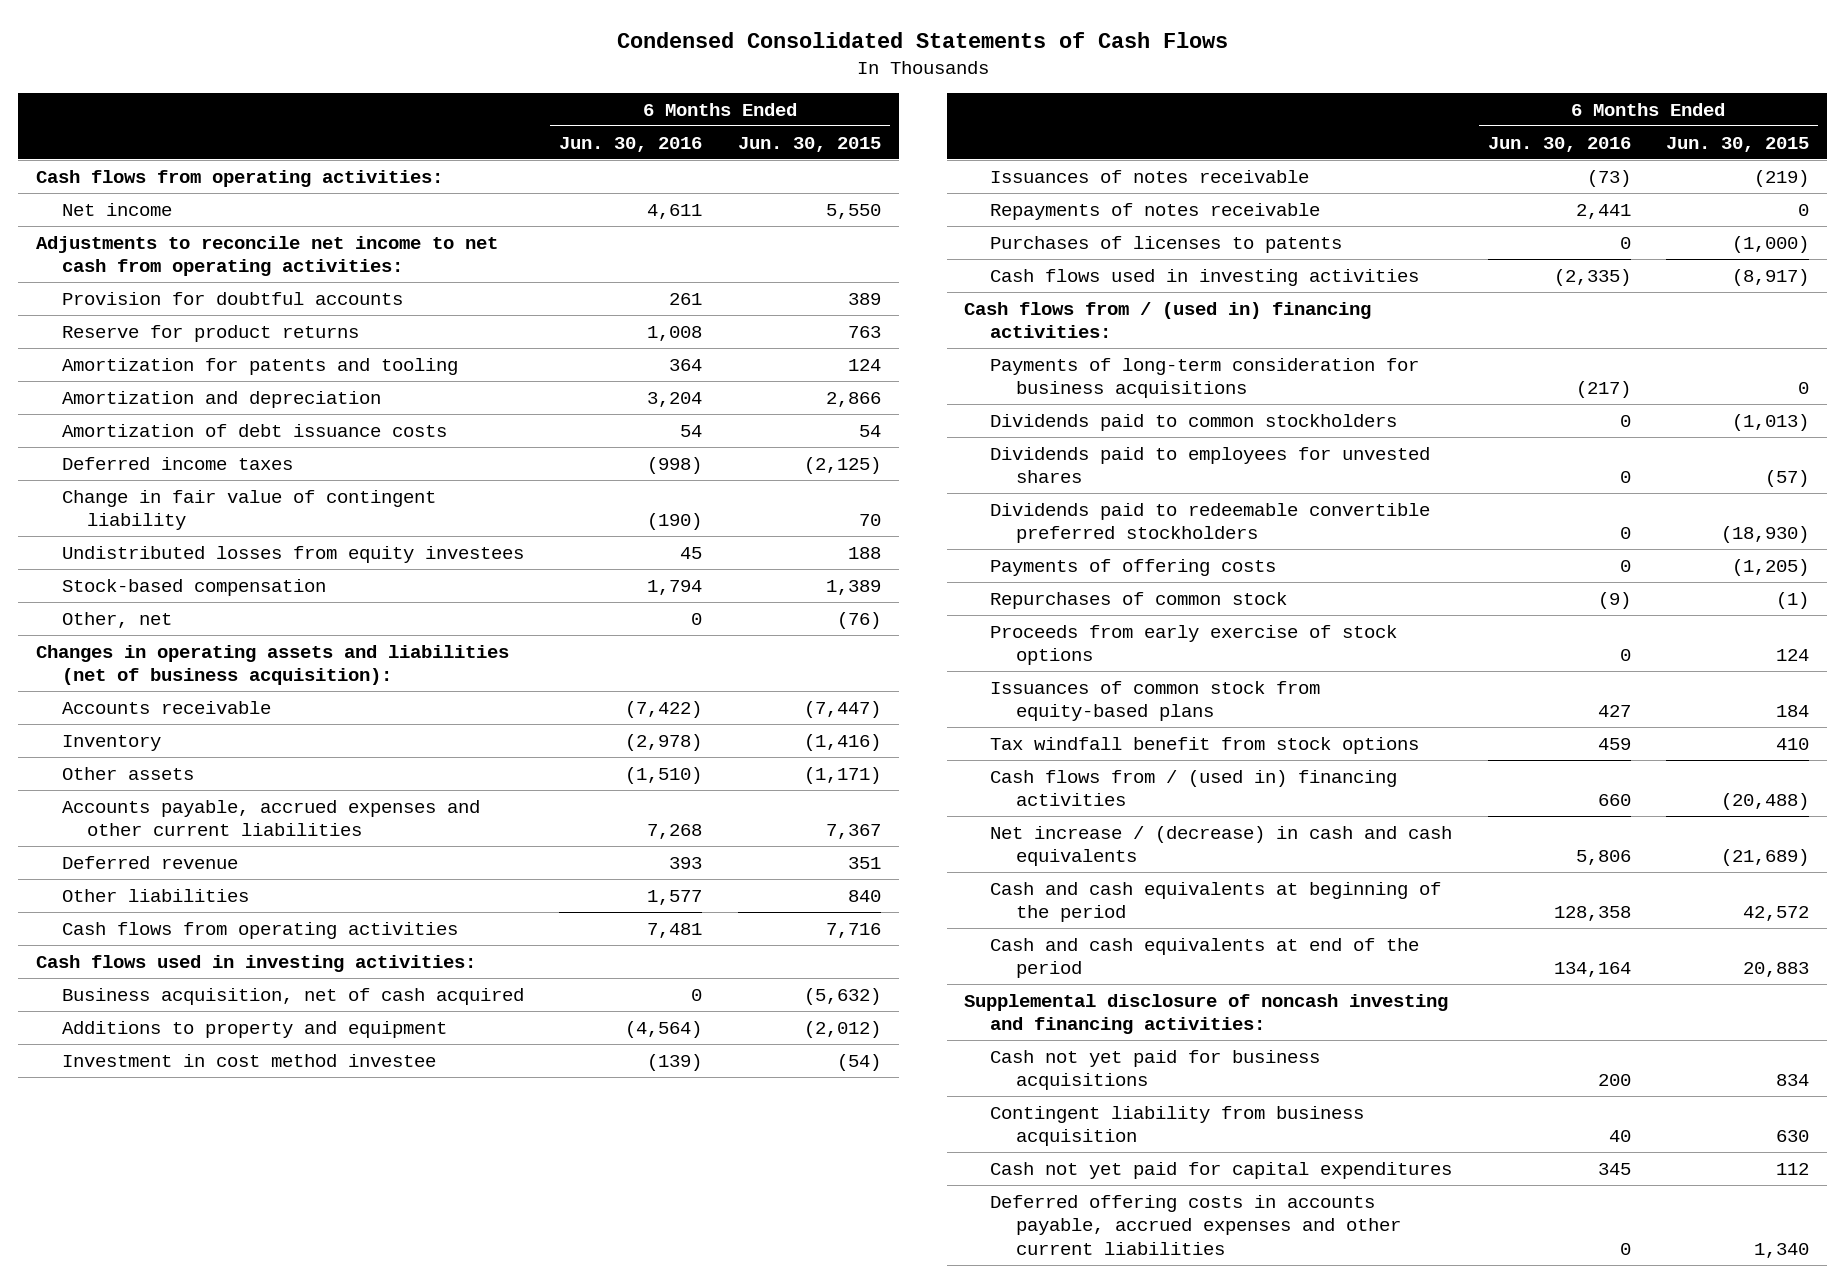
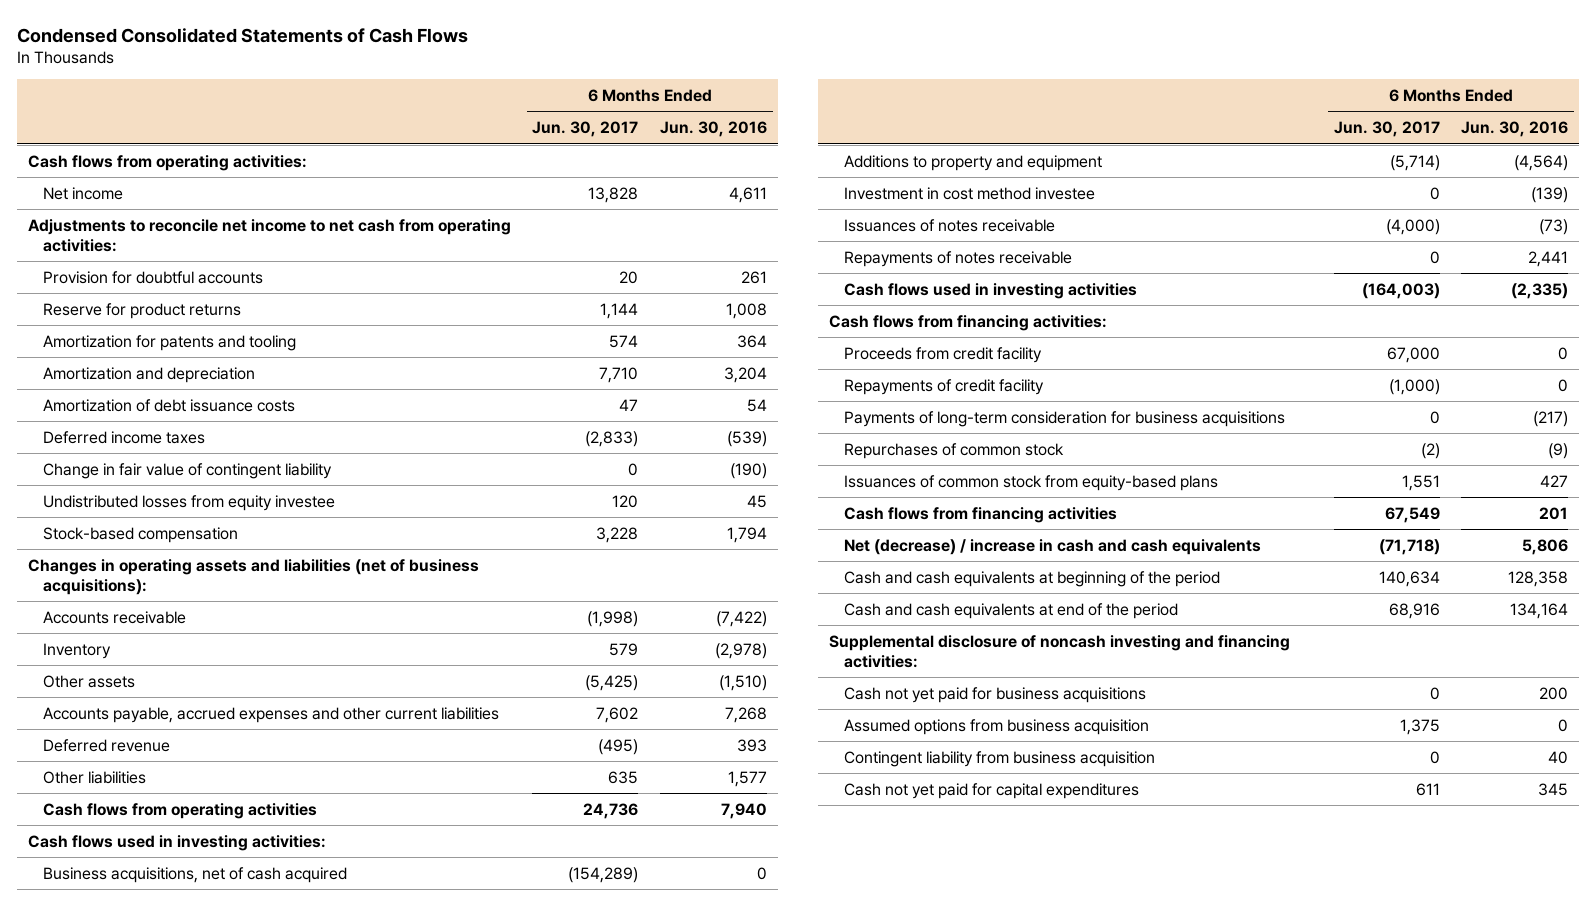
- | 6 Months Ended Jun. 30, 2016 | 6 Months Ended Jun. 30, 2015
+ | 6 Months Ended Jun. 30, 2017 | 6 Months Ended Jun. 30, 2016
- Deferred income taxes | (998) | (2,125)
+ Deferred income taxes | (2,833) | (539)
- Undistributed losses from equity investees | 45 | 188
+ Undistributed losses from equity investee | 120 | 45
- Other, net | 0 | (76)
- Changes in operating assets and liabilities (net of business acquisition):
+ Changes in operating assets and liabilities (net of business acquisitions):
- Cash flows from operating activities | 7,481 | 7,716
+ Cash flows from operating activities | 24,736 | 7,940
- Business acquisition, net of cash acquired | 0 | (5,632)
+ Business acquisitions, net of cash acquired | (154,289) | 0
- Purchases of licenses to patents | 0 | (1,000)
- Cash flows from / (used in) financing activities:
+ Cash flows from financing activities:
+ Proceeds from credit facility | 67,000 | 0
+ Repayments of credit facility | (1,000) | 0
- Dividends paid to common stockholders | 0 | (1,013)
- Dividends paid to employees for unvested shares | 0 | (57)
- Dividends paid to redeemable convertible preferred stockholders | 0 | (18,930)
- Payments of offering costs | 0 | (1,205)
- Proceeds from early exercise of stock options | 0 | 124
- Tax windfall benefit from stock options | 459 | 410
- Cash flows from / (used in) financing activities | 660 | (20,488)
- Net increase / (decrease) in cash and cash equivalents | 5,806 | (21,689)
+ Cash flows from financing activities | 67,549 | 201
+ Net (decrease) / increase in cash and cash equivalents | (71,718) | 5,806
+ Assumed options from business acquisition | 1,375 | 0
- Deferred offering costs in accounts payable, accrued expenses and other current liabilities | 0 | 1,340

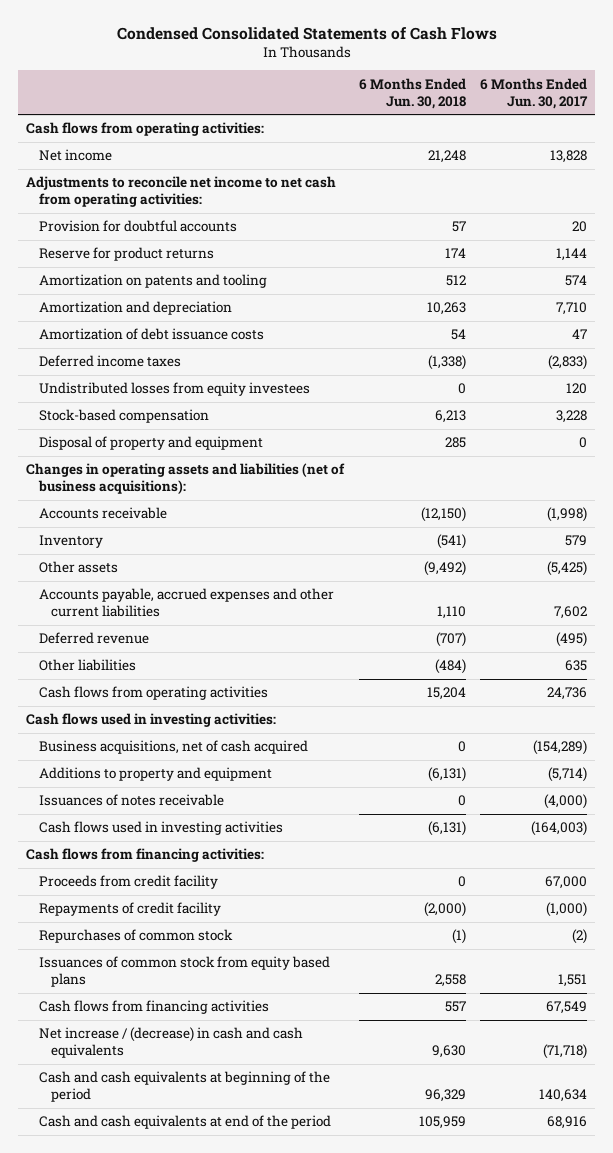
- | 6 Months Ended Jun. 30, 2017 | 6 Months Ended Jun. 30, 2016
+ | 6 Months Ended Jun. 30, 2018 | 6 Months Ended Jun. 30, 2017
- Amortization for patents and tooling | 574 | 364
+ Amortization on patents and tooling | 512 | 574
- Change in fair value of contingent liability | 0 | (190)
- Undistributed losses from equity investee | 120 | 45
+ Undistributed losses from equity investees | 0 | 120
+ Disposal of property and equipment | 285 | 0
- Investment in cost method investee | 0 | (139)
- Repayments of notes receivable | 0 | 2,441
- Payments of long-term consideration for business acquisitions | 0 | (217)
- Issuances of common stock from equity-based plans | 1,551 | 427
+ Issuances of common stock from equity based plans | 2,558 | 1,551
- Net (decrease) / increase in cash and cash equivalents | (71,718) | 5,806
+ Net increase / (decrease) in cash and cash equivalents | 9,630 | (71,718)
- Supplemental disclosure of noncash investing and financing activities:
- Cash not yet paid for business acquisitions | 0 | 200
- Assumed options from business acquisition | 1,375 | 0
- Contingent liability from business acquisition | 0 | 40
- Cash not yet paid for capital expenditures | 611 | 345

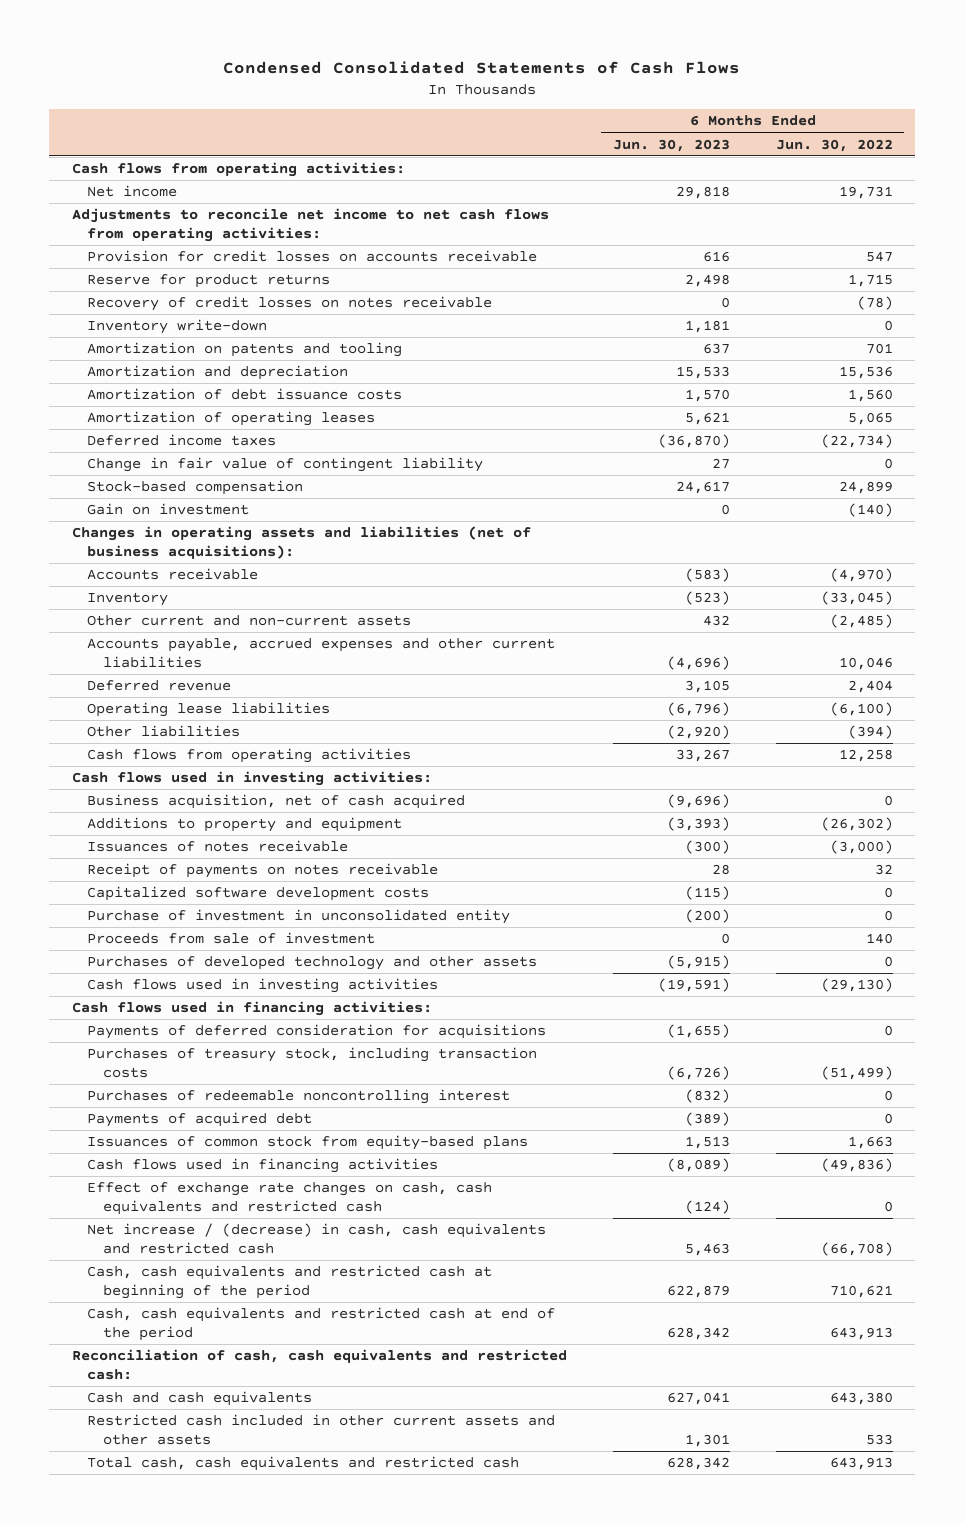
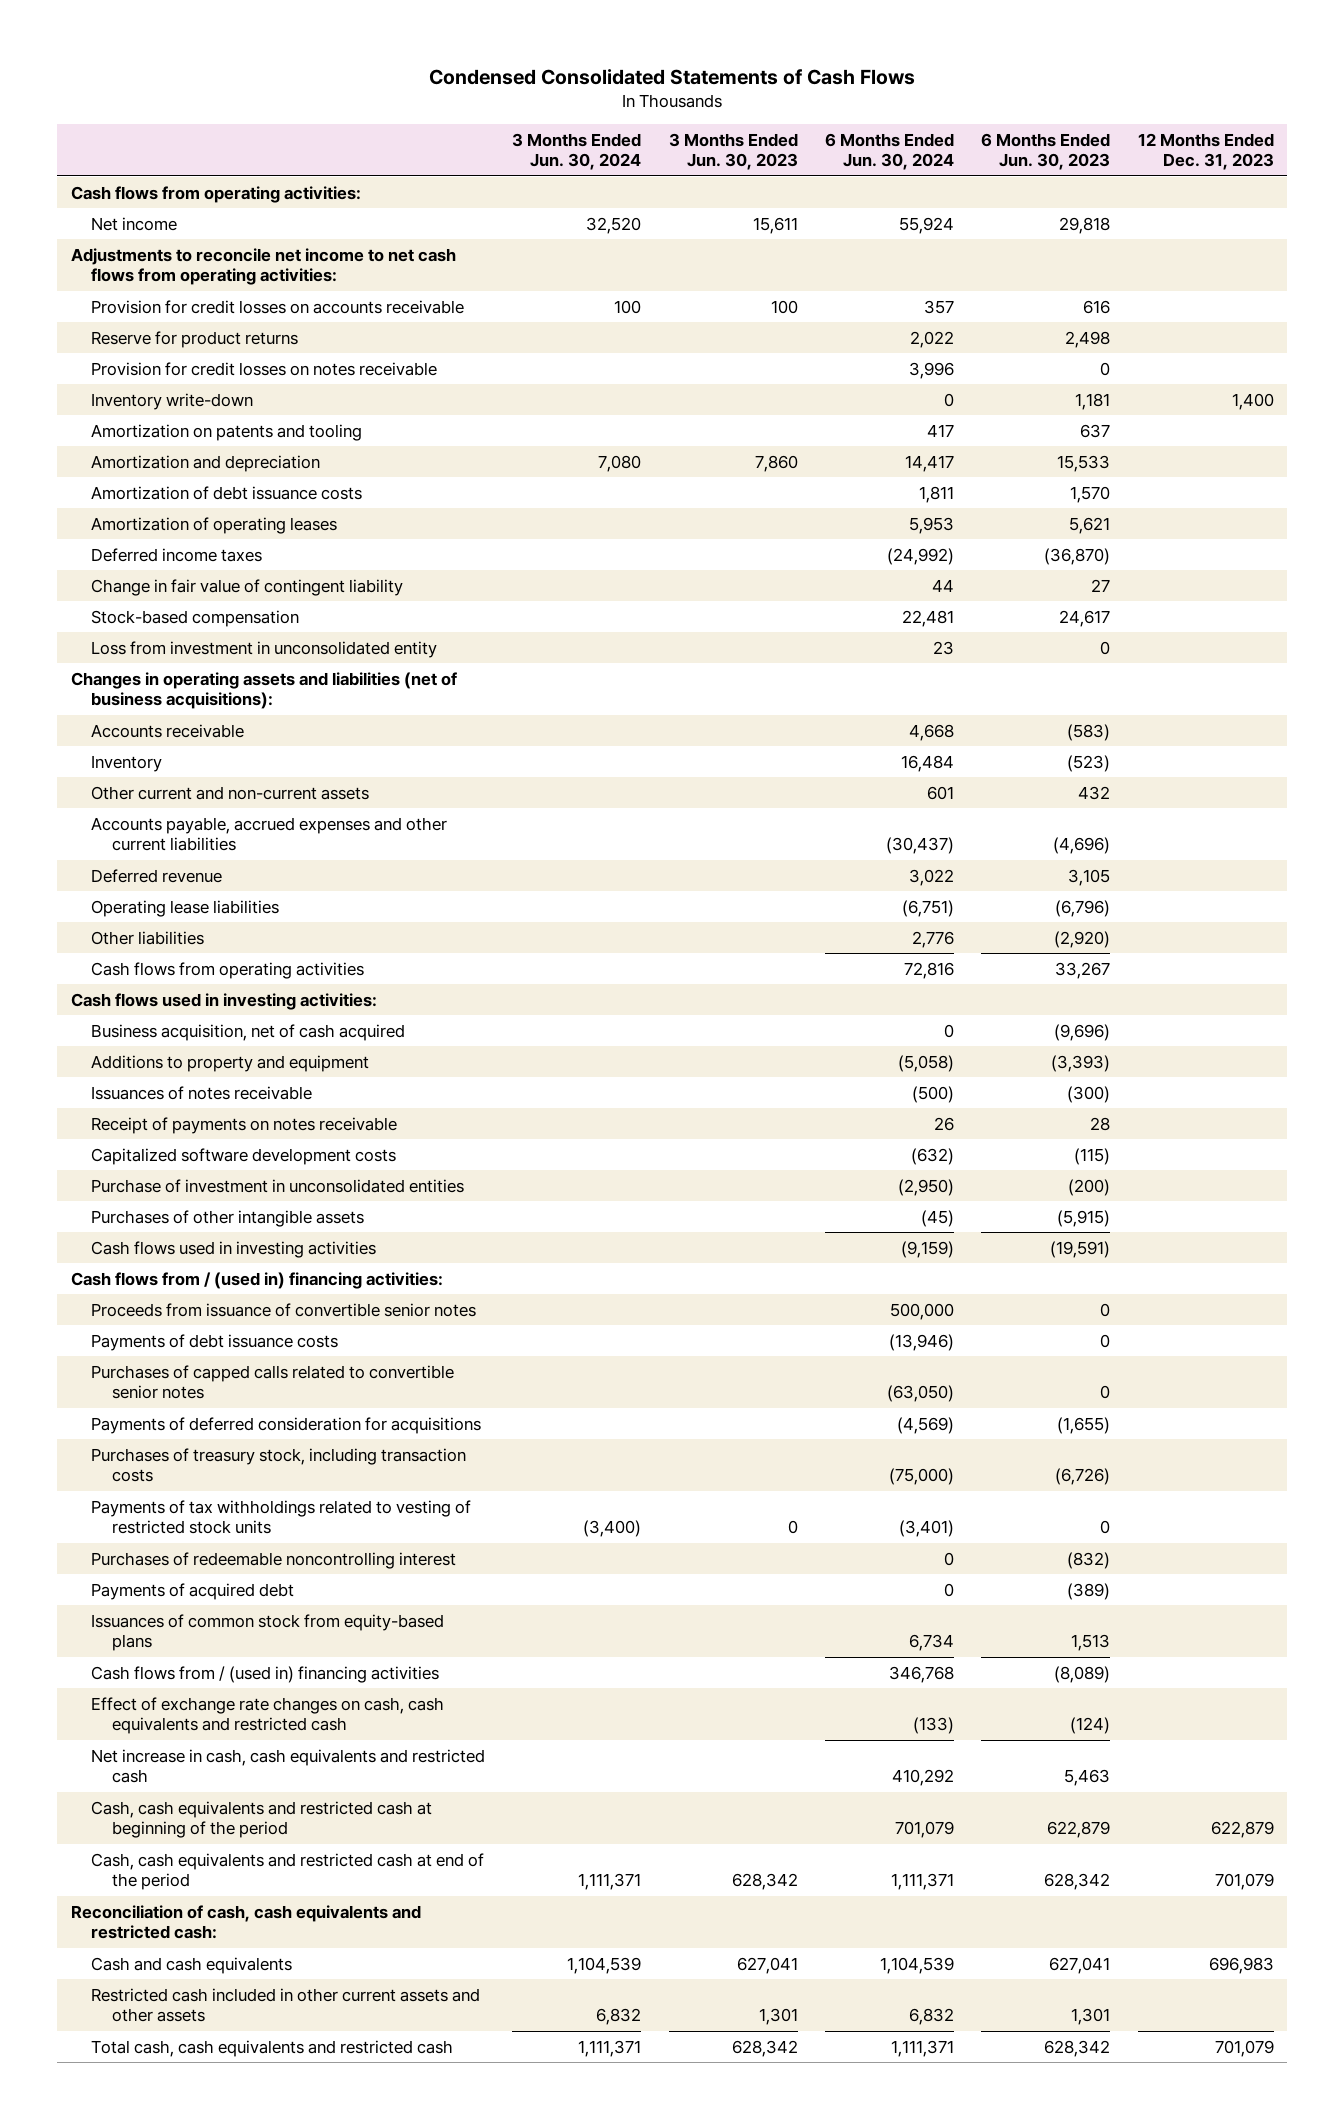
- | 6 Months Ended Jun. 30, 2023 | 6 Months Ended Jun. 30, 2022
+ | 3 Months Ended Jun. 30, 2024 | 3 Months Ended Jun. 30, 2023 | 6 Months Ended Jun. 30, 2024 | 6 Months Ended Jun. 30, 2023 | 12 Months Ended Dec. 31, 2023
- Recovery of credit losses on notes receivable | 0 | (78)
+ Provision for credit losses on notes receivable | | | 3,996 | 0 |
- Gain on investment | 0 | (140)
+ Loss from investment in unconsolidated entity | | | 23 | 0 |
- Purchase of investment in unconsolidated entity | (200) | 0
- Proceeds from sale of investment | 0 | 140
- Purchases of developed technology and other assets | (5,915) | 0
+ Purchase of investment in unconsolidated entities | | | (2,950) | (200) |
+ Purchases of other intangible assets | | | (45) | (5,915) |
- Cash flows used in financing activities:
+ Cash flows from / (used in) financing activities:
+ Proceeds from issuance of convertible senior notes | | | 500,000 | 0 |
+ Payments of debt issuance costs | | | (13,946) | 0 |
+ Purchases of capped calls related to convertible senior notes | | | (63,050) | 0 |
+ Payments of tax withholdings related to vesting of restricted stock units | (3,400) | 0 | (3,401) | 0 |
- Cash flows used in financing activities | (8,089) | (49,836)
+ Cash flows from / (used in) financing activities | | | 346,768 | (8,089) |
- Net increase / (decrease) in cash, cash equivalents and restricted cash | 5,463 | (66,708)
+ Net increase in cash, cash equivalents and restricted cash | | | 410,292 | 5,463 |

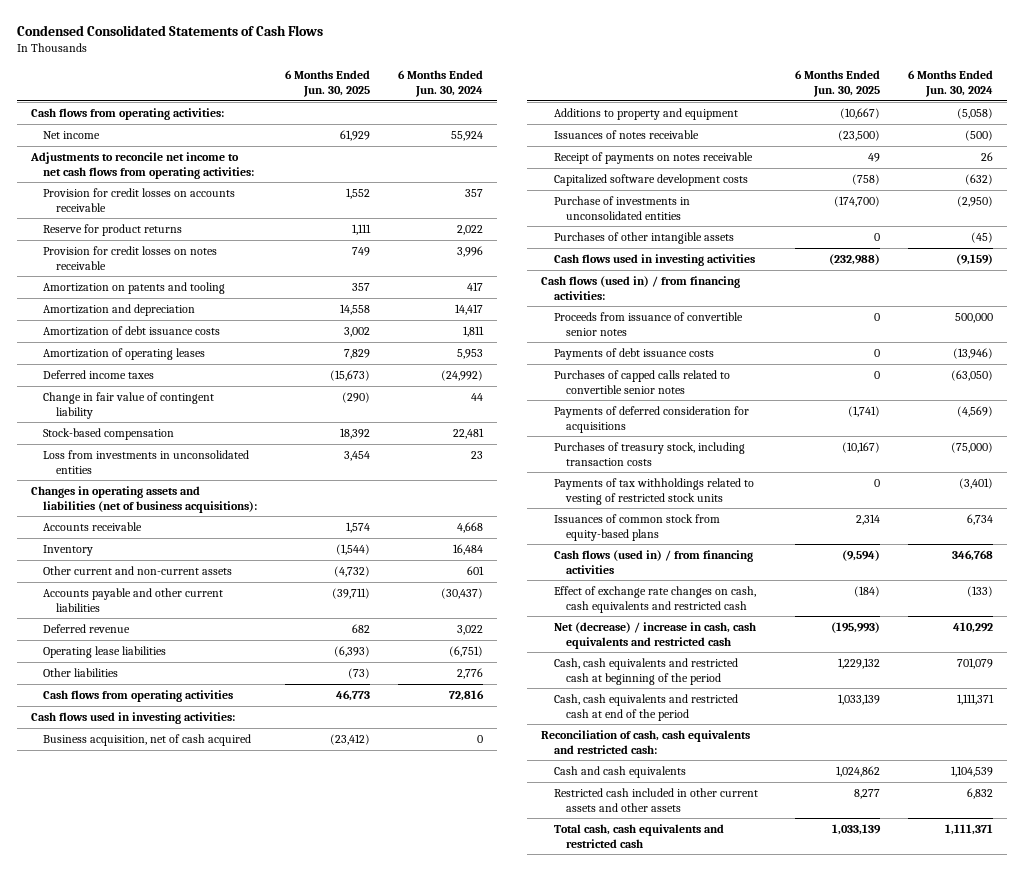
- | 3 Months Ended Jun. 30, 2024 | 3 Months Ended Jun. 30, 2023 | 6 Months Ended Jun. 30, 2024 | 6 Months Ended Jun. 30, 2023 | 12 Months Ended Dec. 31, 2023
+ | 6 Months Ended Jun. 30, 2025 | 6 Months Ended Jun. 30, 2024
- Inventory write-down | | | 0 | 1,181 | 1,400
- Loss from investment in unconsolidated entity | | | 23 | 0 |
+ Loss from investments in unconsolidated entities | 3,454 | 23
- Accounts payable, accrued expenses and other current liabilities | | | (30,437) | (4,696) |
+ Accounts payable and other current liabilities | (39,711) | (30,437)
- Purchase of investment in unconsolidated entities | | | (2,950) | (200) |
+ Purchase of investments in unconsolidated entities | (174,700) | (2,950)
- Cash flows from / (used in) financing activities:
+ Cash flows (used in) / from financing activities:
- Purchases of redeemable noncontrolling interest | | | 0 | (832) |
- Payments of acquired debt | | | 0 | (389) |
- Cash flows from / (used in) financing activities | | | 346,768 | (8,089) |
+ Cash flows (used in) / from financing activities | (9,594) | 346,768
- Net increase in cash, cash equivalents and restricted cash | | | 410,292 | 5,463 |
+ Net (decrease) / increase in cash, cash equivalents and restricted cash | (195,993) | 410,292

